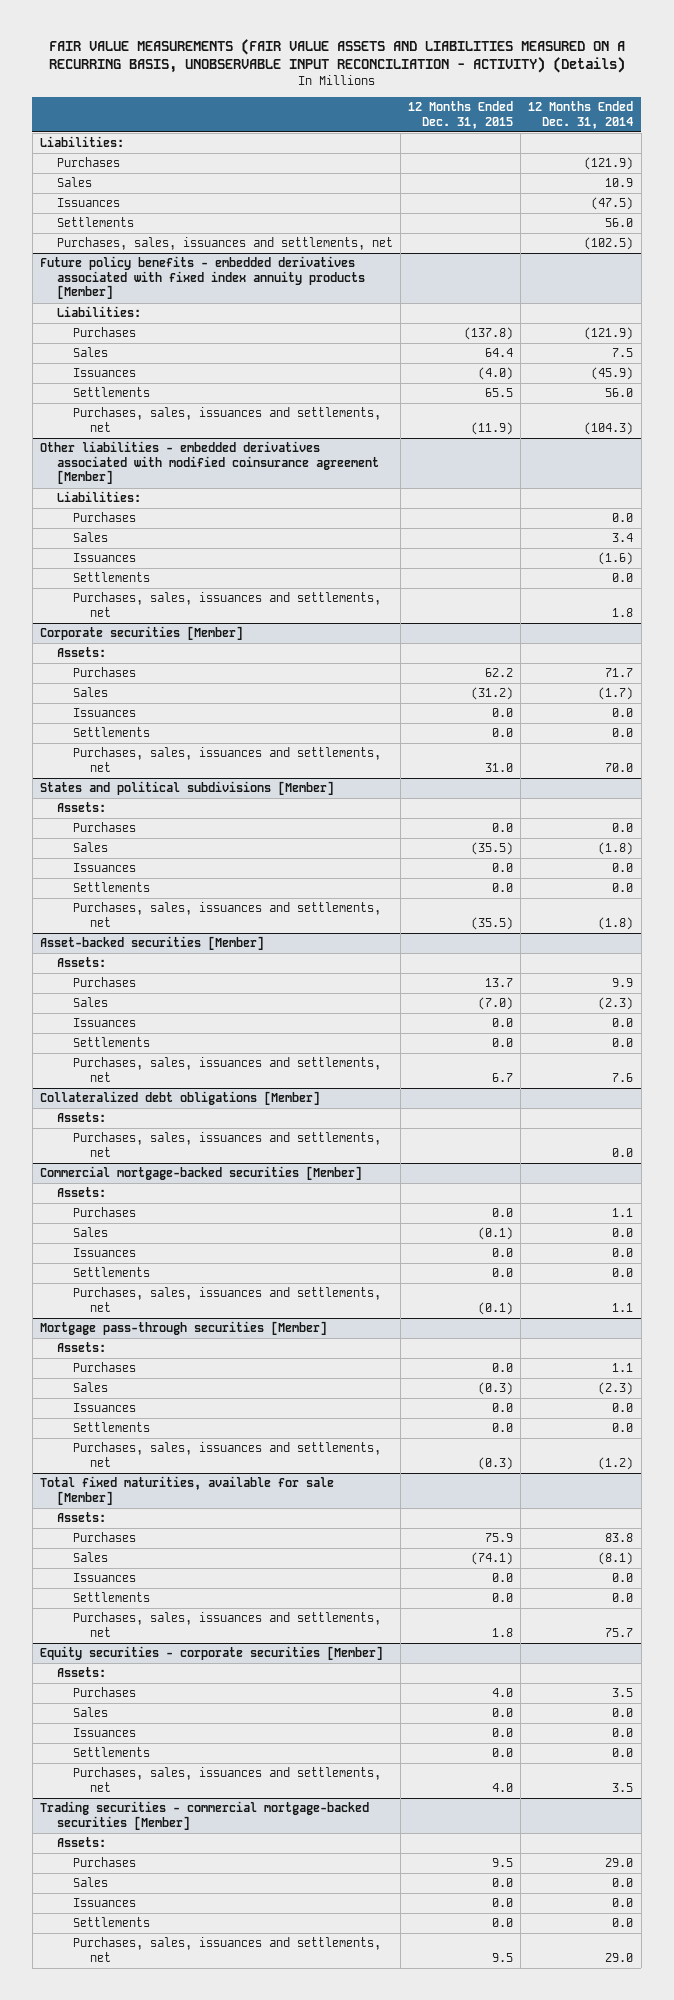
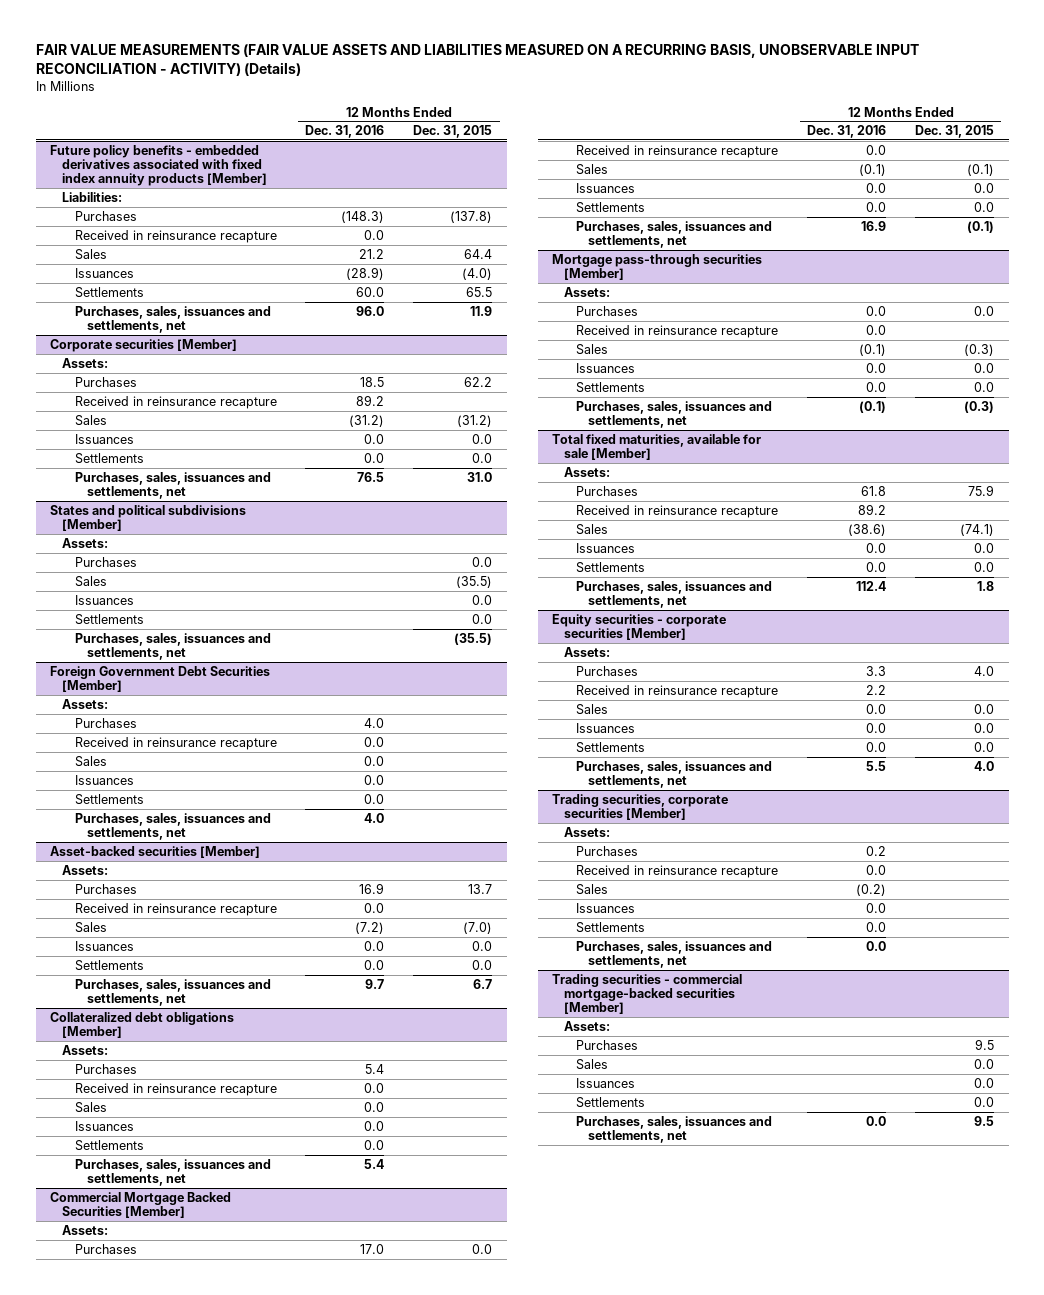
- | 12 Months Ended Dec. 31, 2015 | 12 Months Ended Dec. 31, 2014
+ | 12 Months Ended Dec. 31, 2016 | 12 Months Ended Dec. 31, 2015
- Liabilities:
- Purchases | | (121.9)
- Sales | | 10.9
- Issuances | | (47.5)
- Settlements | | 56.0
- Purchases, sales, issuances and settlements, net | | (102.5)
@ Future policy benefits - embedded derivatives associated with fixed index annuity products [Member]
+ Received in reinsurance recapture | 0.0 |
- Purchases, sales, issuances and settlements, net | (11.9) | (104.3)
- Other liabilities - embedded derivatives associated with modified coinsurance agreement [Member]
- Liabilities:
- Purchases | | 0.0
- Sales | | 3.4
- Issuances | | (1.6)
- Settlements | | 0.0
- Purchases, sales, issuances and settlements, net | | 1.8
@ Future policy benefits - embedded derivatives associated with fixed index annuity products [Member]
+ Purchases, sales, issuances and settlements, net | 96.0 | 11.9
@ Corporate securities [Member]
+ Received in reinsurance recapture | 89.2 |
+ Foreign Government Debt Securities [Member]
+ Assets:
+ Purchases | 4.0 |
+ Received in reinsurance recapture | 0.0 |
+ Sales | 0.0 |
+ Issuances | 0.0 |
+ Settlements | 0.0 |
+ Purchases, sales, issuances and settlements, net | 4.0 |
@ Asset-backed securities [Member]
+ Received in reinsurance recapture | 0.0 |
@ Collateralized debt obligations [Member]
+ Purchases | 5.4 |
+ Received in reinsurance recapture | 0.0 |
+ Sales | 0.0 |
+ Issuances | 0.0 |
+ Settlements | 0.0 |
- Commercial mortgage-backed securities [Member]
+ Commercial Mortgage Backed Securities [Member]
+ Received in reinsurance recapture | 0.0 |
@ Mortgage pass-through securities [Member]
+ Received in reinsurance recapture | 0.0 |
@ Total fixed maturities, available for sale [Member]
+ Received in reinsurance recapture | 89.2 |
@ Equity securities - corporate securities [Member]
+ Received in reinsurance recapture | 2.2 |
+ Trading securities, corporate securities [Member]
+ Assets:
+ Purchases | 0.2 |
+ Received in reinsurance recapture | 0.0 |
+ Sales | (0.2) |
+ Issuances | 0.0 |
+ Settlements | 0.0 |
+ Purchases, sales, issuances and settlements, net | 0.0 |

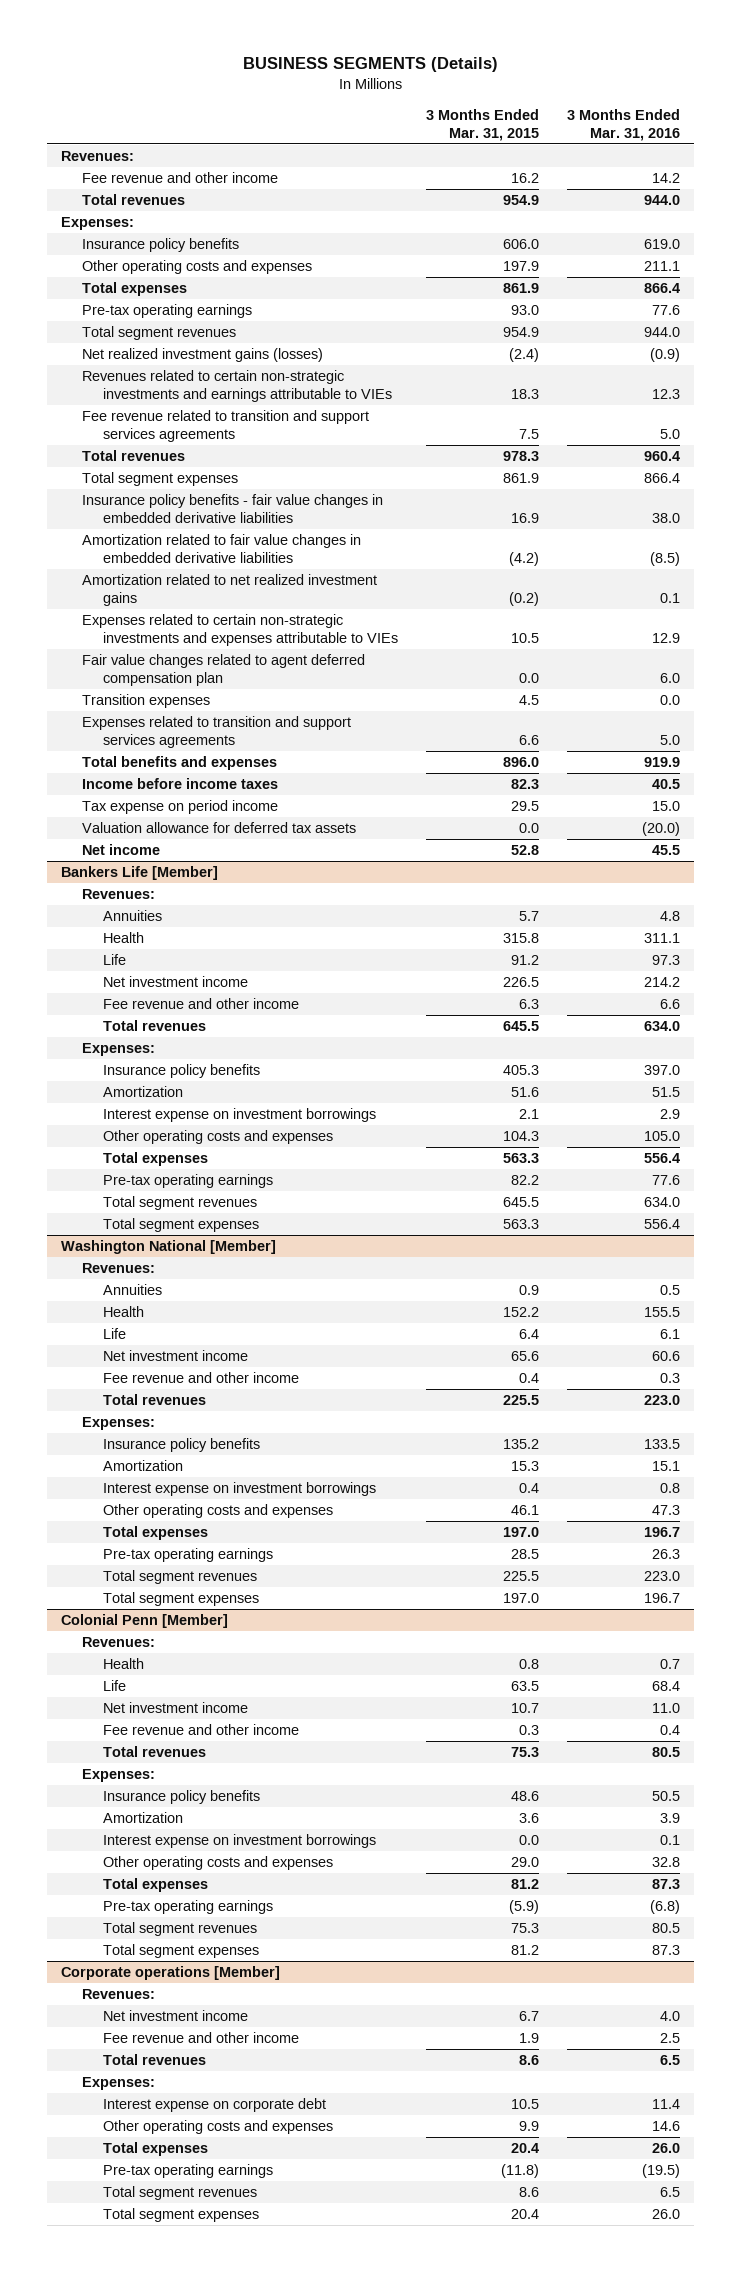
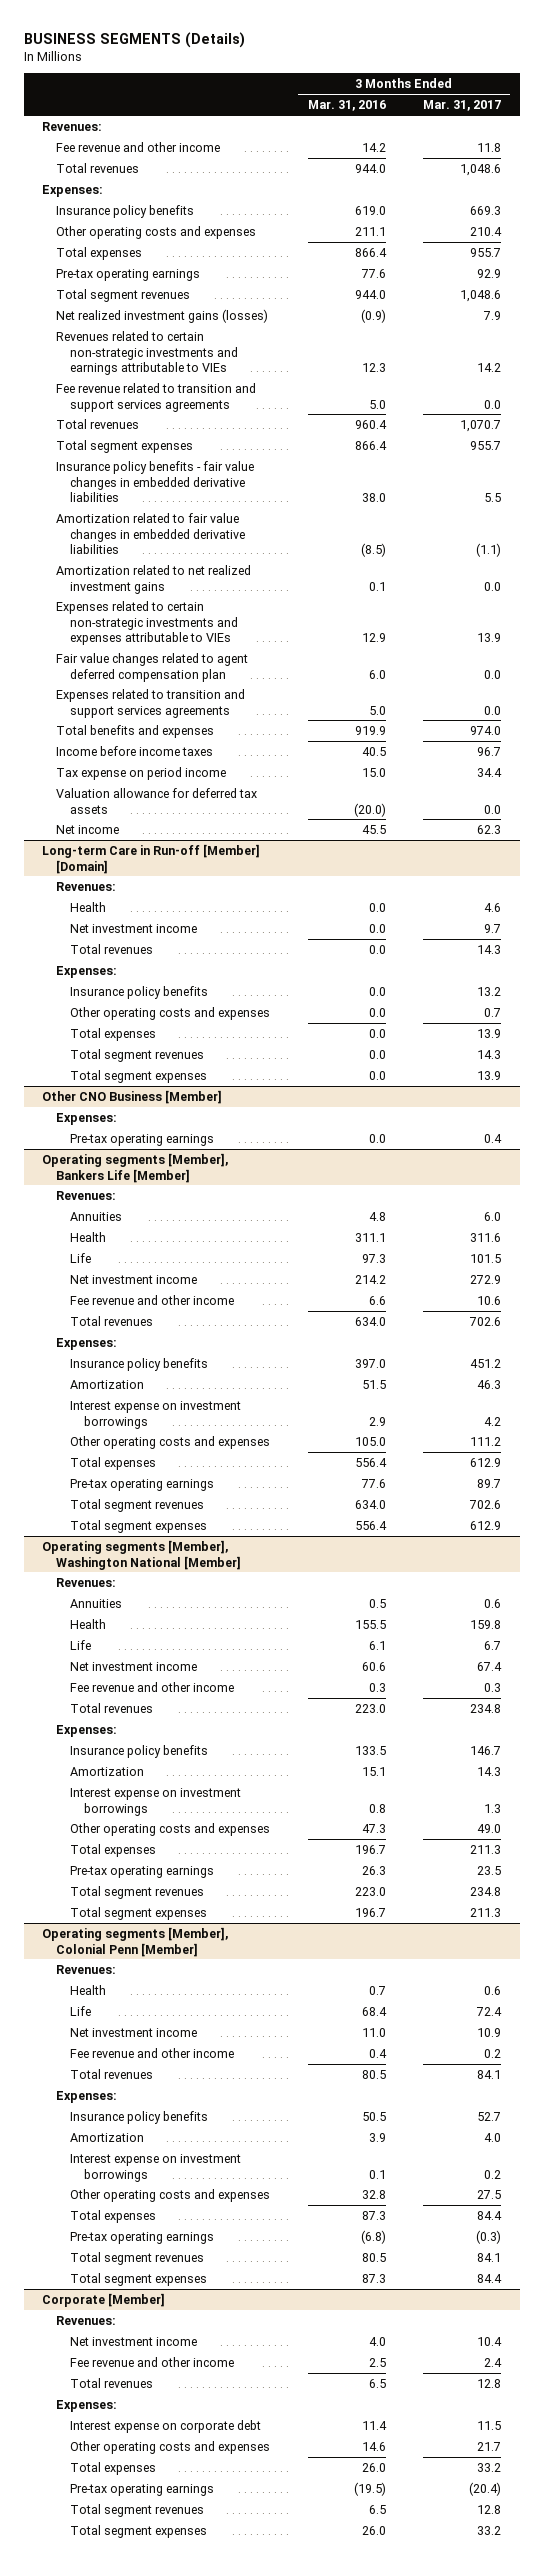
- | 3 Months Ended Mar. 31, 2015 | 3 Months Ended Mar. 31, 2016
+ | 3 Months Ended Mar. 31, 2016 | 3 Months Ended Mar. 31, 2017
- Transition expenses | 4.5 | 0.0
- Bankers Life [Member]
+ Long-term Care in Run-off [Member] [Domain]
+ Health | 0.0 | 4.6
+ Net investment income | 0.0 | 9.7
+ Total revenues | 0.0 | 14.3
+ Expenses:
+ Insurance policy benefits | 0.0 | 13.2
+ Other operating costs and expenses | 0.0 | 0.7
+ Total expenses | 0.0 | 13.9
+ Total segment revenues | 0.0 | 14.3
+ Total segment expenses | 0.0 | 13.9
+ Other CNO Business [Member]
+ Expenses:
+ Pre-tax operating earnings | 0.0 | 0.4
+ Operating segments [Member], Bankers Life [Member]
+ Revenues:
- Washington National [Member]
+ Operating segments [Member], Washington National [Member]
- Colonial Penn [Member]
+ Operating segments [Member], Colonial Penn [Member]
- Corporate operations [Member]
+ Corporate [Member]

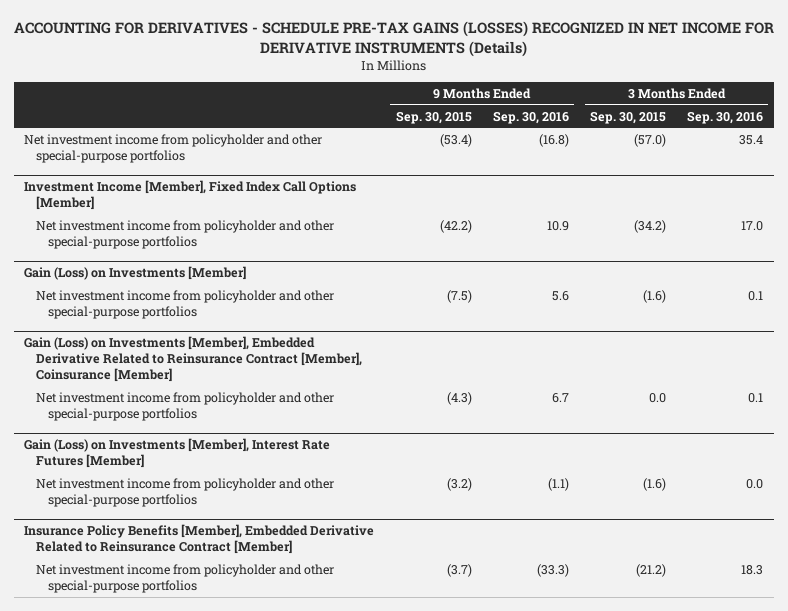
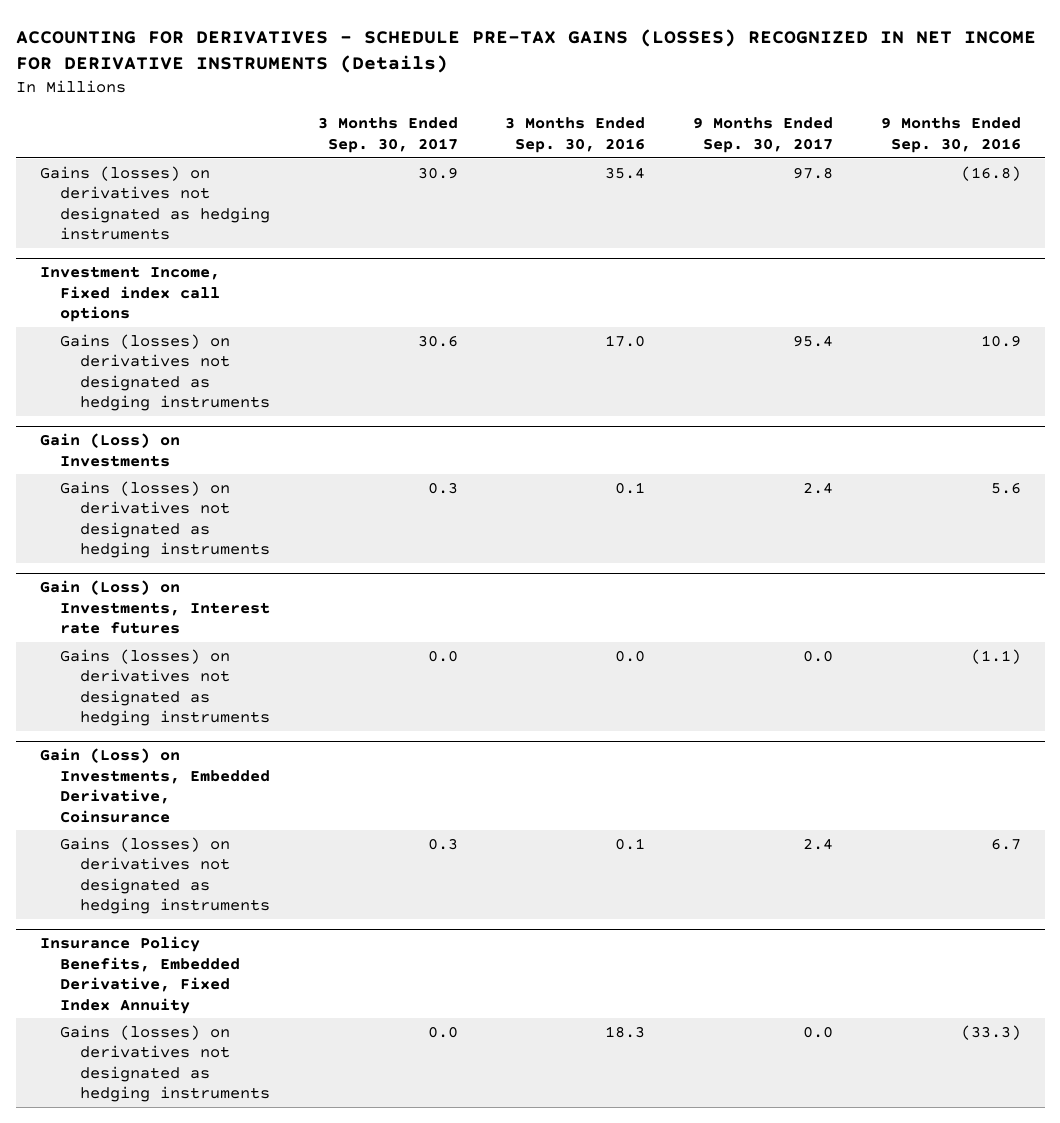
- | 9 Months Ended Sep. 30, 2015 | 9 Months Ended Sep. 30, 2016 | 3 Months Ended Sep. 30, 2015 | 3 Months Ended Sep. 30, 2016
+ | 3 Months Ended Sep. 30, 2017 | 3 Months Ended Sep. 30, 2016 | 9 Months Ended Sep. 30, 2017 | 9 Months Ended Sep. 30, 2016
- Net investment income from policyholder and other special-purpose portfolios | (53.4) | (16.8) | (57.0) | 35.4
- Investment Income [Member], Fixed Index Call Options [Member]
- Net investment income from policyholder and other special-purpose portfolios | (42.2) | 10.9 | (34.2) | 17.0
- Gain (Loss) on Investments [Member]
- Net investment income from policyholder and other special-purpose portfolios | (7.5) | 5.6 | (1.6) | 0.1
- Gain (Loss) on Investments [Member], Embedded Derivative Related to Reinsurance Contract [Member], Coinsurance [Member]
- Net investment income from policyholder and other special-purpose portfolios | (4.3) | 6.7 | 0.0 | 0.1
- Gain (Loss) on Investments [Member], Interest Rate Futures [Member]
- Net investment income from policyholder and other special-purpose portfolios | (3.2) | (1.1) | (1.6) | 0.0
- Insurance Policy Benefits [Member], Embedded Derivative Related to Reinsurance Contract [Member]
- Net investment income from policyholder and other special-purpose portfolios | (3.7) | (33.3) | (21.2) | 18.3
+ Gains (losses) on derivatives not designated as hedging instruments | 30.9 | 35.4 | 97.8 | (16.8)
+ Investment Income, Fixed index call options
+ Gains (losses) on derivatives not designated as hedging instruments | 30.6 | 17.0 | 95.4 | 10.9
+ Gain (Loss) on Investments
+ Gains (losses) on derivatives not designated as hedging instruments | 0.3 | 0.1 | 2.4 | 5.6
+ Gain (Loss) on Investments, Interest rate futures
+ Gains (losses) on derivatives not designated as hedging instruments | 0.0 | 0.0 | 0.0 | (1.1)
+ Gain (Loss) on Investments, Embedded Derivative, Coinsurance
+ Gains (losses) on derivatives not designated as hedging instruments | 0.3 | 0.1 | 2.4 | 6.7
+ Insurance Policy Benefits, Embedded Derivative, Fixed Index Annuity
+ Gains (losses) on derivatives not designated as hedging instruments | 0.0 | 18.3 | 0.0 | (33.3)

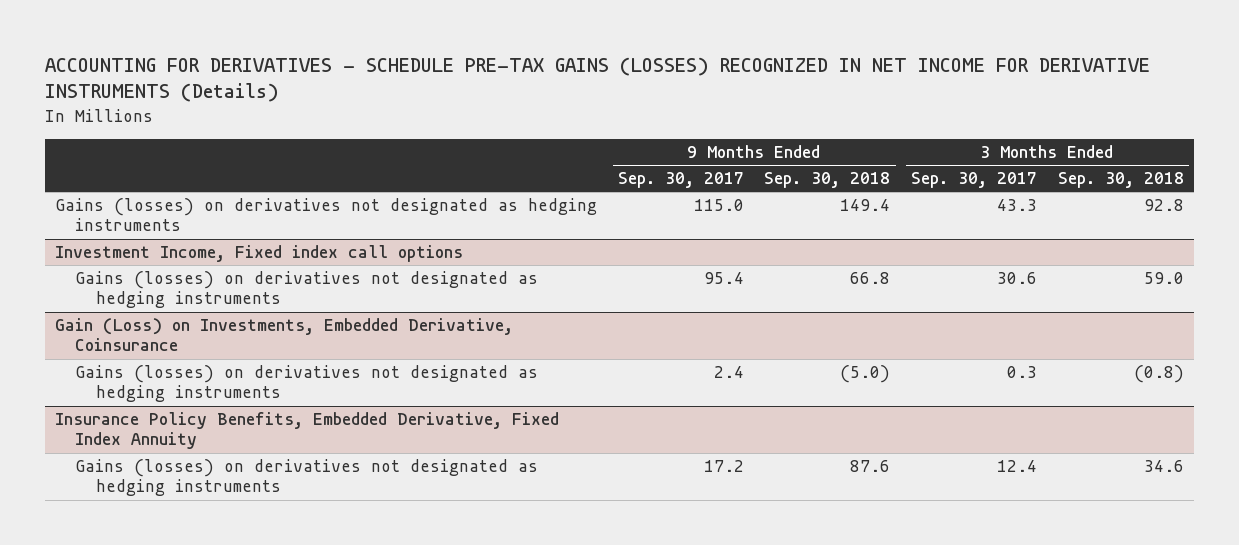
- | 3 Months Ended Sep. 30, 2017 | 3 Months Ended Sep. 30, 2016 | 9 Months Ended Sep. 30, 2017 | 9 Months Ended Sep. 30, 2016
+ | 9 Months Ended Sep. 30, 2017 | 9 Months Ended Sep. 30, 2018 | 3 Months Ended Sep. 30, 2017 | 3 Months Ended Sep. 30, 2018
- Gains (losses) on derivatives not designated as hedging instruments | 30.9 | 35.4 | 97.8 | (16.8)
+ Gains (losses) on derivatives not designated as hedging instruments | 115.0 | 149.4 | 43.3 | 92.8
- Gain (Loss) on Investments
- Gains (losses) on derivatives not designated as hedging instruments | 0.3 | 0.1 | 2.4 | 5.6
- Gain (Loss) on Investments, Interest rate futures
- Gains (losses) on derivatives not designated as hedging instruments | 0.0 | 0.0 | 0.0 | (1.1)
@ Insurance Policy Benefits, Embedded Derivative, Fixed Index Annuity
- Gains (losses) on derivatives not designated as hedging instruments | 0.0 | 18.3 | 0.0 | (33.3)
+ Gains (losses) on derivatives not designated as hedging instruments | 17.2 | 87.6 | 12.4 | 34.6

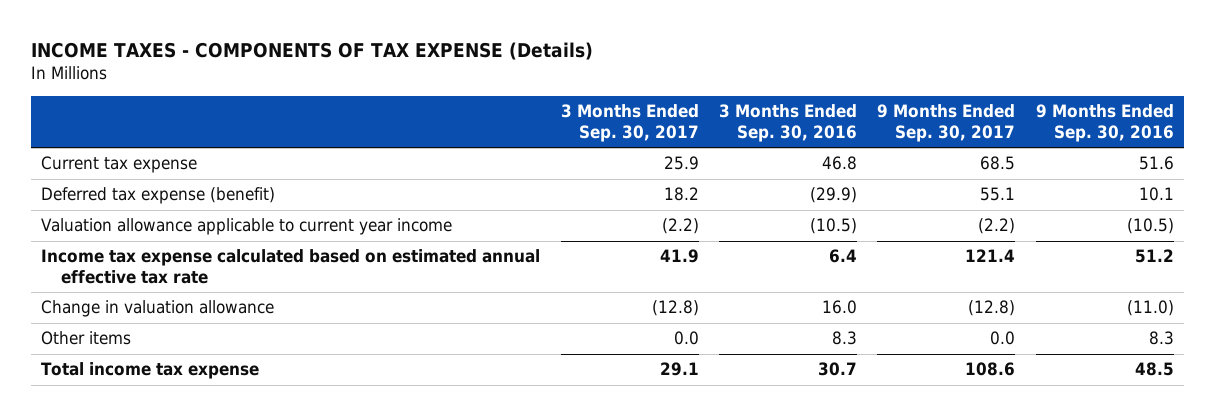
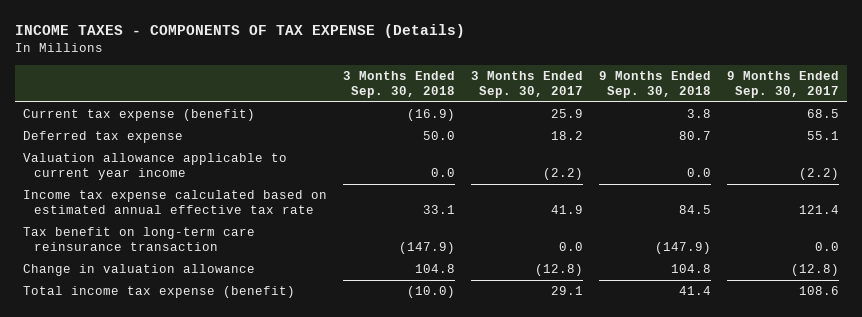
- | 3 Months Ended Sep. 30, 2017 | 3 Months Ended Sep. 30, 2016 | 9 Months Ended Sep. 30, 2017 | 9 Months Ended Sep. 30, 2016
+ | 3 Months Ended Sep. 30, 2018 | 3 Months Ended Sep. 30, 2017 | 9 Months Ended Sep. 30, 2018 | 9 Months Ended Sep. 30, 2017
- Current tax expense | 25.9 | 46.8 | 68.5 | 51.6
- Deferred tax expense (benefit) | 18.2 | (29.9) | 55.1 | 10.1
+ Current tax expense (benefit) | (16.9) | 25.9 | 3.8 | 68.5
+ Deferred tax expense | 50.0 | 18.2 | 80.7 | 55.1
+ Tax benefit on long-term care reinsurance transaction | (147.9) | 0.0 | (147.9) | 0.0
- Other items | 0.0 | 8.3 | 0.0 | 8.3
- Total income tax expense | 29.1 | 30.7 | 108.6 | 48.5
+ Total income tax expense (benefit) | (10.0) | 29.1 | 41.4 | 108.6

